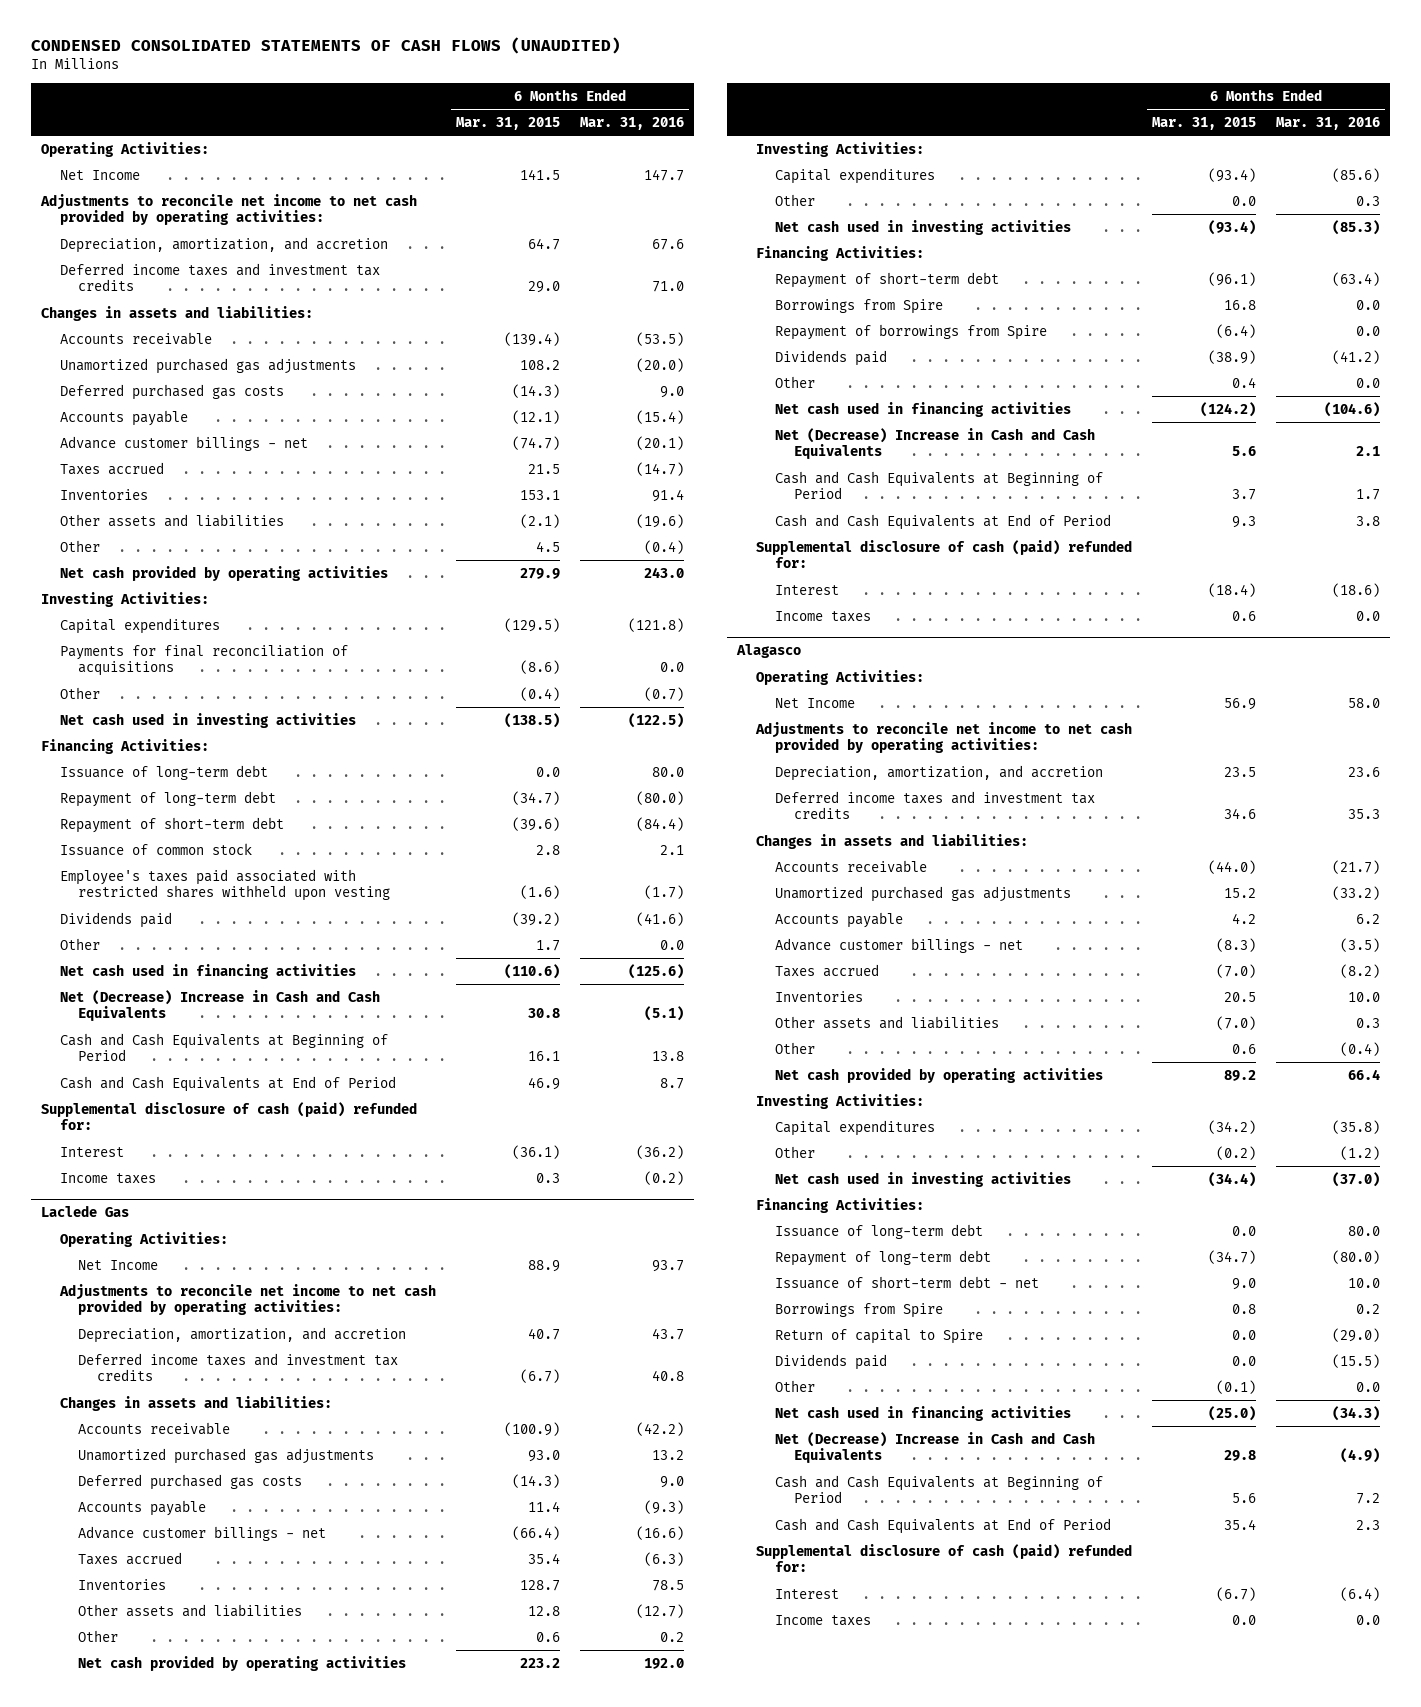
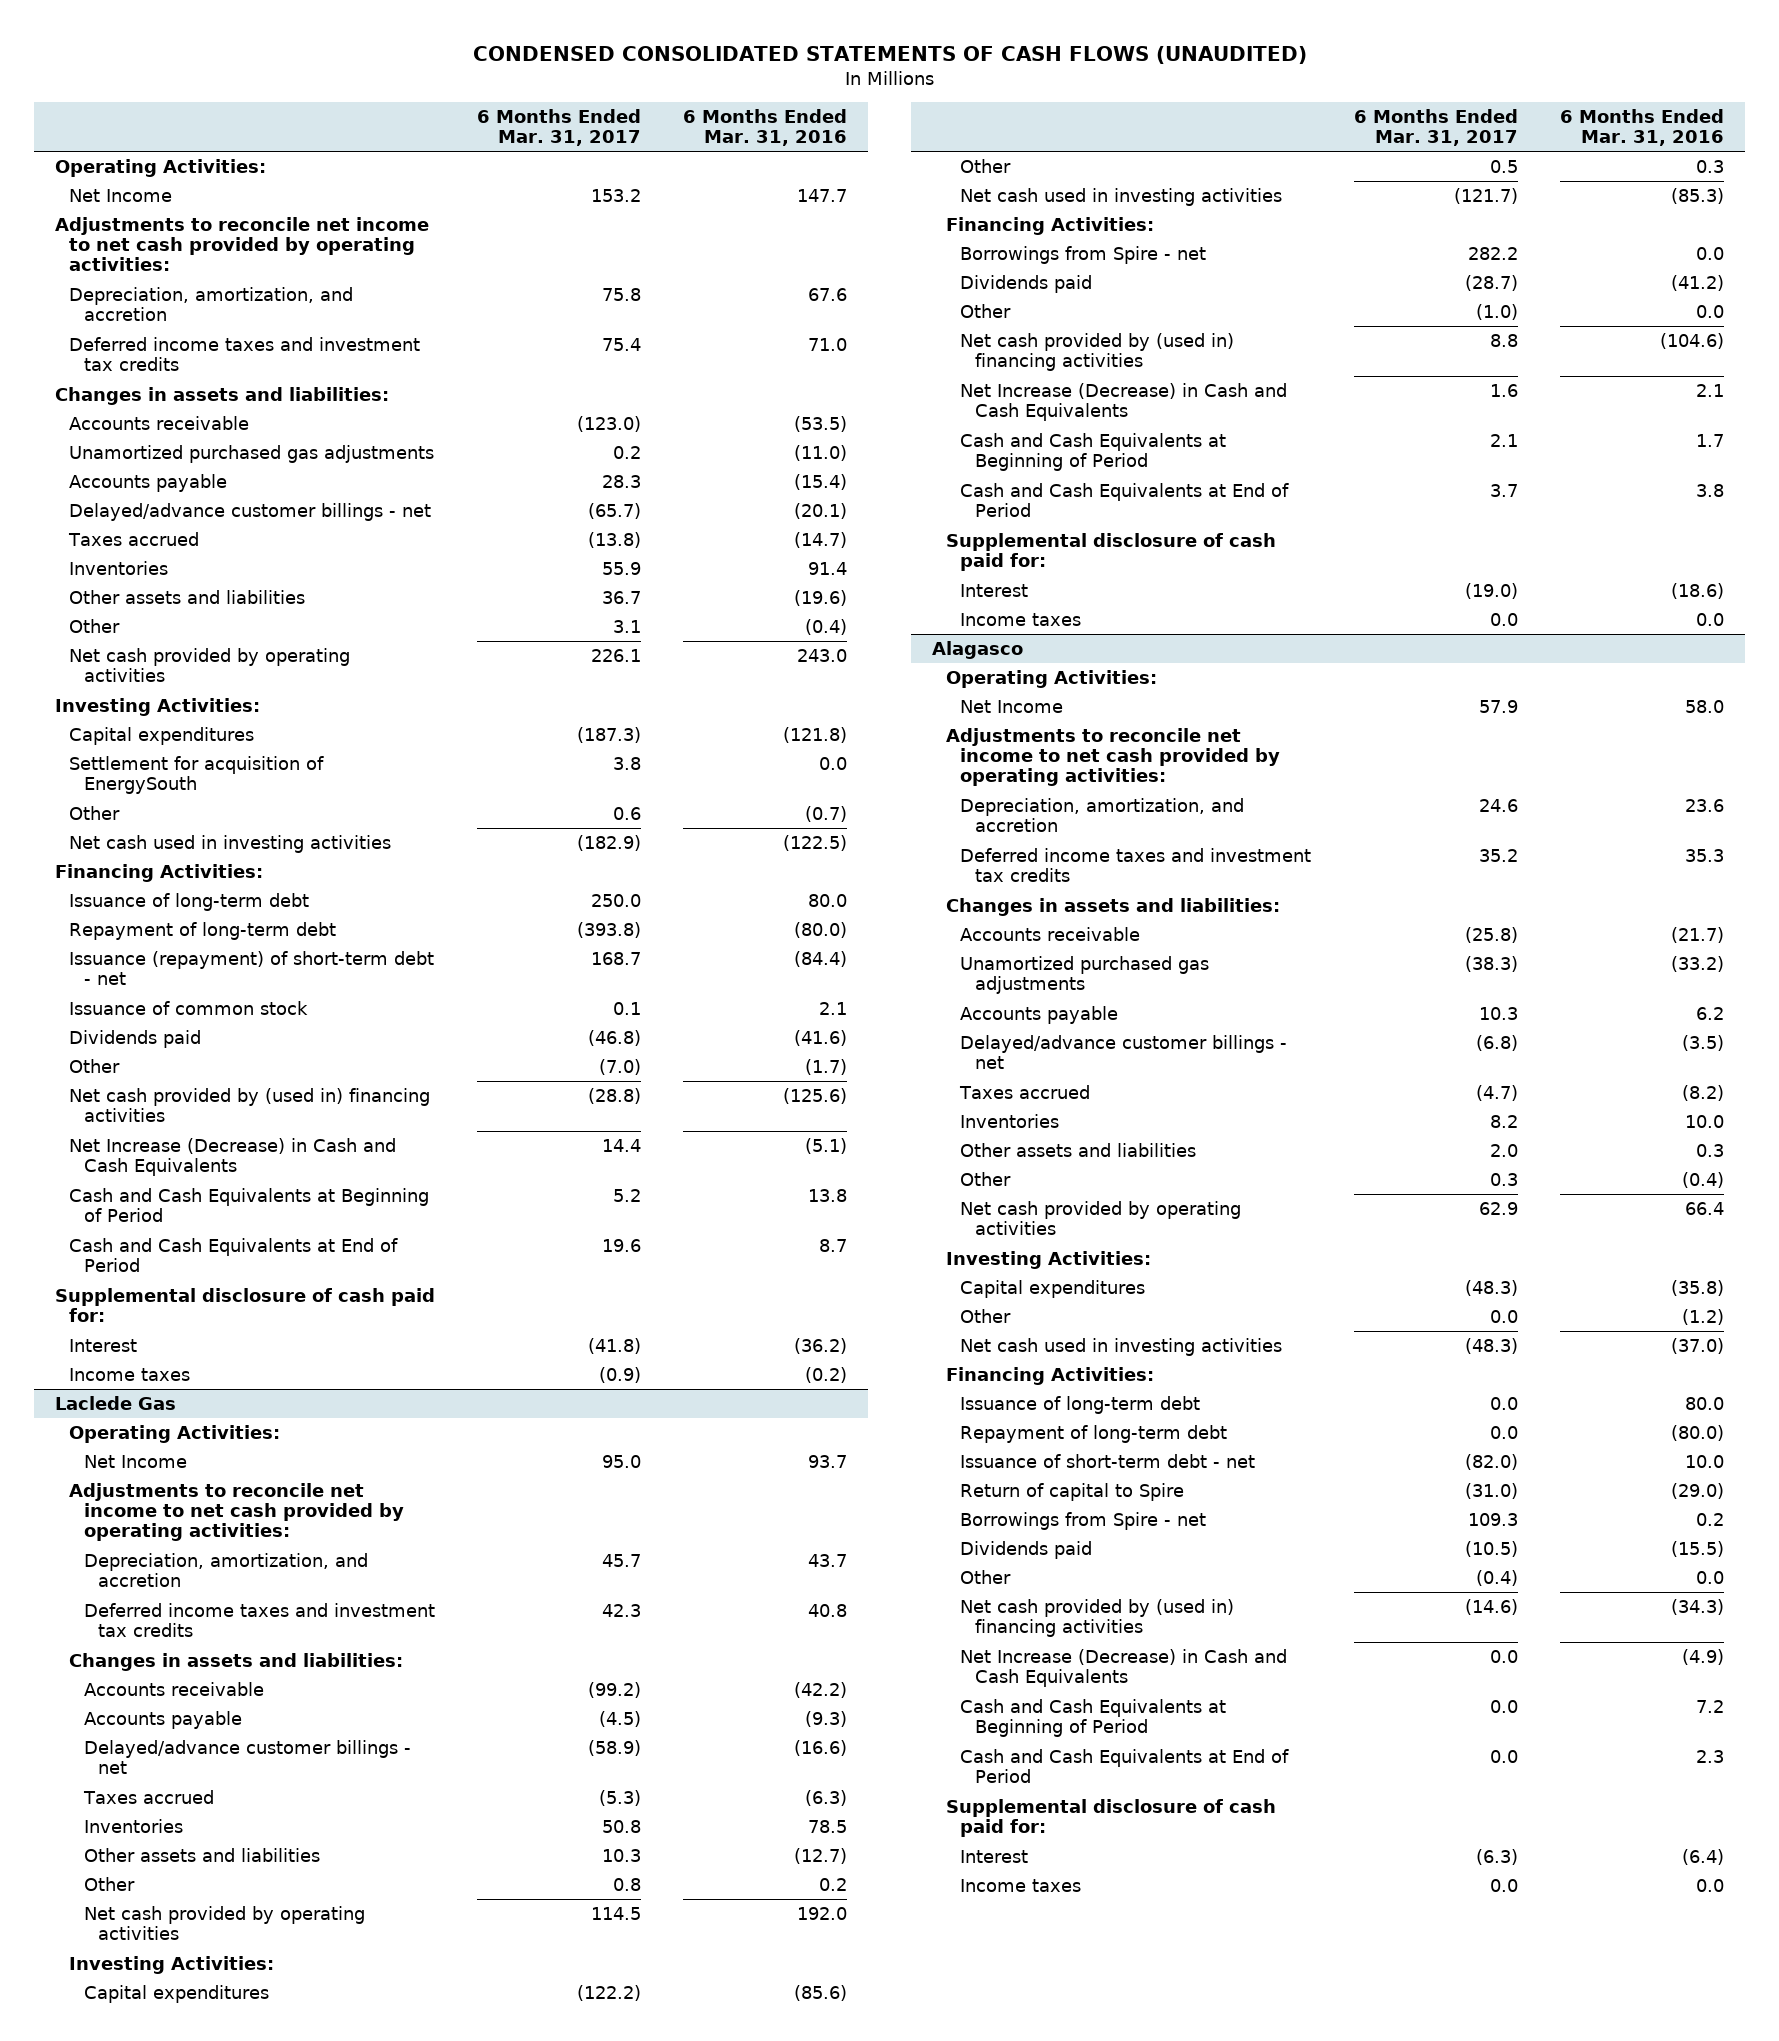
- | 6 Months Ended Mar. 31, 2015 | 6 Months Ended Mar. 31, 2016
+ | 6 Months Ended Mar. 31, 2017 | 6 Months Ended Mar. 31, 2016
- Unamortized purchased gas adjustments | 108.2 | (20.0)
- Deferred purchased gas costs | (14.3) | 9.0
+ Unamortized purchased gas adjustments | 0.2 | (11.0)
- Advance customer billings - net | (74.7) | (20.1)
+ Delayed/advance customer billings - net | (65.7) | (20.1)
- Payments for final reconciliation of acquisitions | (8.6) | 0.0
+ Settlement for acquisition of EnergySouth | 3.8 | 0.0
- Repayment of short-term debt | (39.6) | (84.4)
+ Issuance (repayment) of short-term debt - net | 168.7 | (84.4)
- Employee's taxes paid associated with restricted shares withheld upon vesting | (1.6) | (1.7)
- Other | 1.7 | 0.0
- Net cash used in financing activities | (110.6) | (125.6)
- Net (Decrease) Increase in Cash and Cash Equivalents | 30.8 | (5.1)
+ Other | (7.0) | (1.7)
+ Net cash provided by (used in) financing activities | (28.8) | (125.6)
+ Net Increase (Decrease) in Cash and Cash Equivalents | 14.4 | (5.1)
- Supplemental disclosure of cash (paid) refunded for:
+ Supplemental disclosure of cash paid for:
@ Laclede Gas
- Unamortized purchased gas adjustments | 93.0 | 13.2
- Deferred purchased gas costs | (14.3) | 9.0
- Advance customer billings - net | (66.4) | (16.6)
+ Delayed/advance customer billings - net | (58.9) | (16.6)
- Repayment of short-term debt | (96.1) | (63.4)
- Borrowings from Spire | 16.8 | 0.0
- Repayment of borrowings from Spire | (6.4) | 0.0
+ Borrowings from Spire - net | 282.2 | 0.0
- Net cash used in financing activities | (124.2) | (104.6)
- Net (Decrease) Increase in Cash and Cash Equivalents | 5.6 | 2.1
+ Net cash provided by (used in) financing activities | 8.8 | (104.6)
+ Net Increase (Decrease) in Cash and Cash Equivalents | 1.6 | 2.1
- Supplemental disclosure of cash (paid) refunded for:
+ Supplemental disclosure of cash paid for:
@ Alagasco
- Advance customer billings - net | (8.3) | (3.5)
+ Delayed/advance customer billings - net | (6.8) | (3.5)
- Borrowings from Spire | 0.8 | 0.2
+ Borrowings from Spire - net | 109.3 | 0.2
- Net cash used in financing activities | (25.0) | (34.3)
- Net (Decrease) Increase in Cash and Cash Equivalents | 29.8 | (4.9)
+ Net cash provided by (used in) financing activities | (14.6) | (34.3)
+ Net Increase (Decrease) in Cash and Cash Equivalents | 0.0 | (4.9)
- Supplemental disclosure of cash (paid) refunded for:
+ Supplemental disclosure of cash paid for:

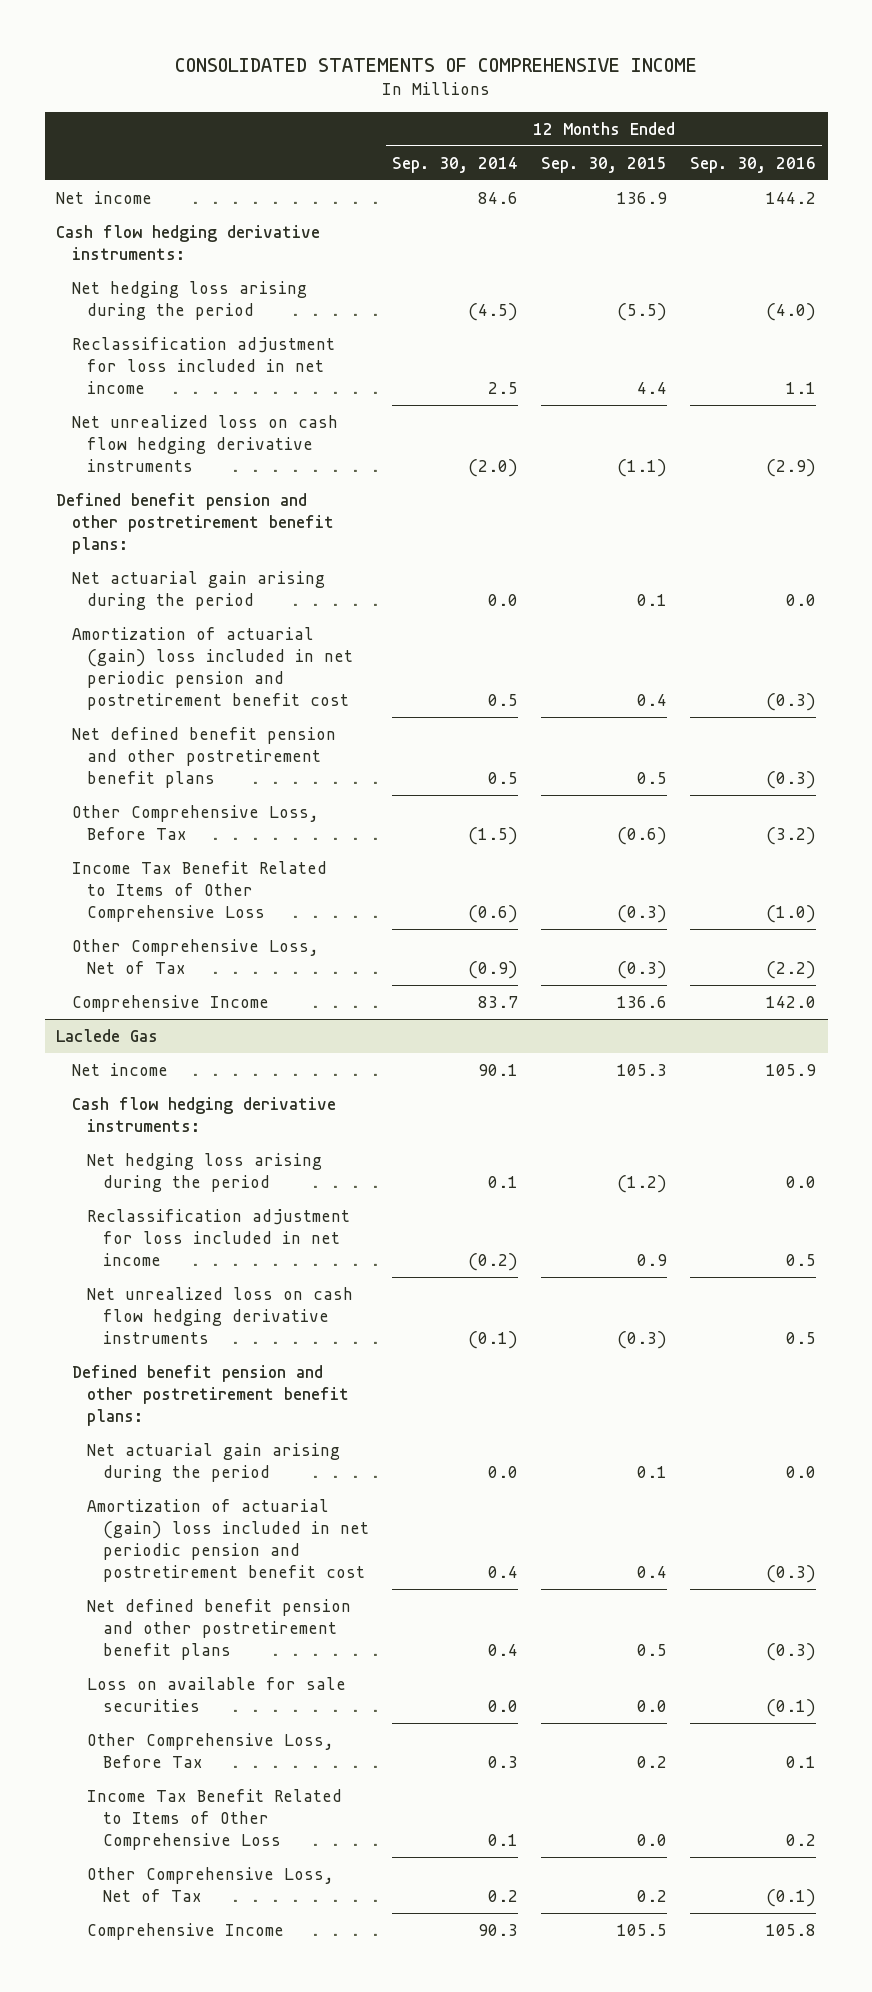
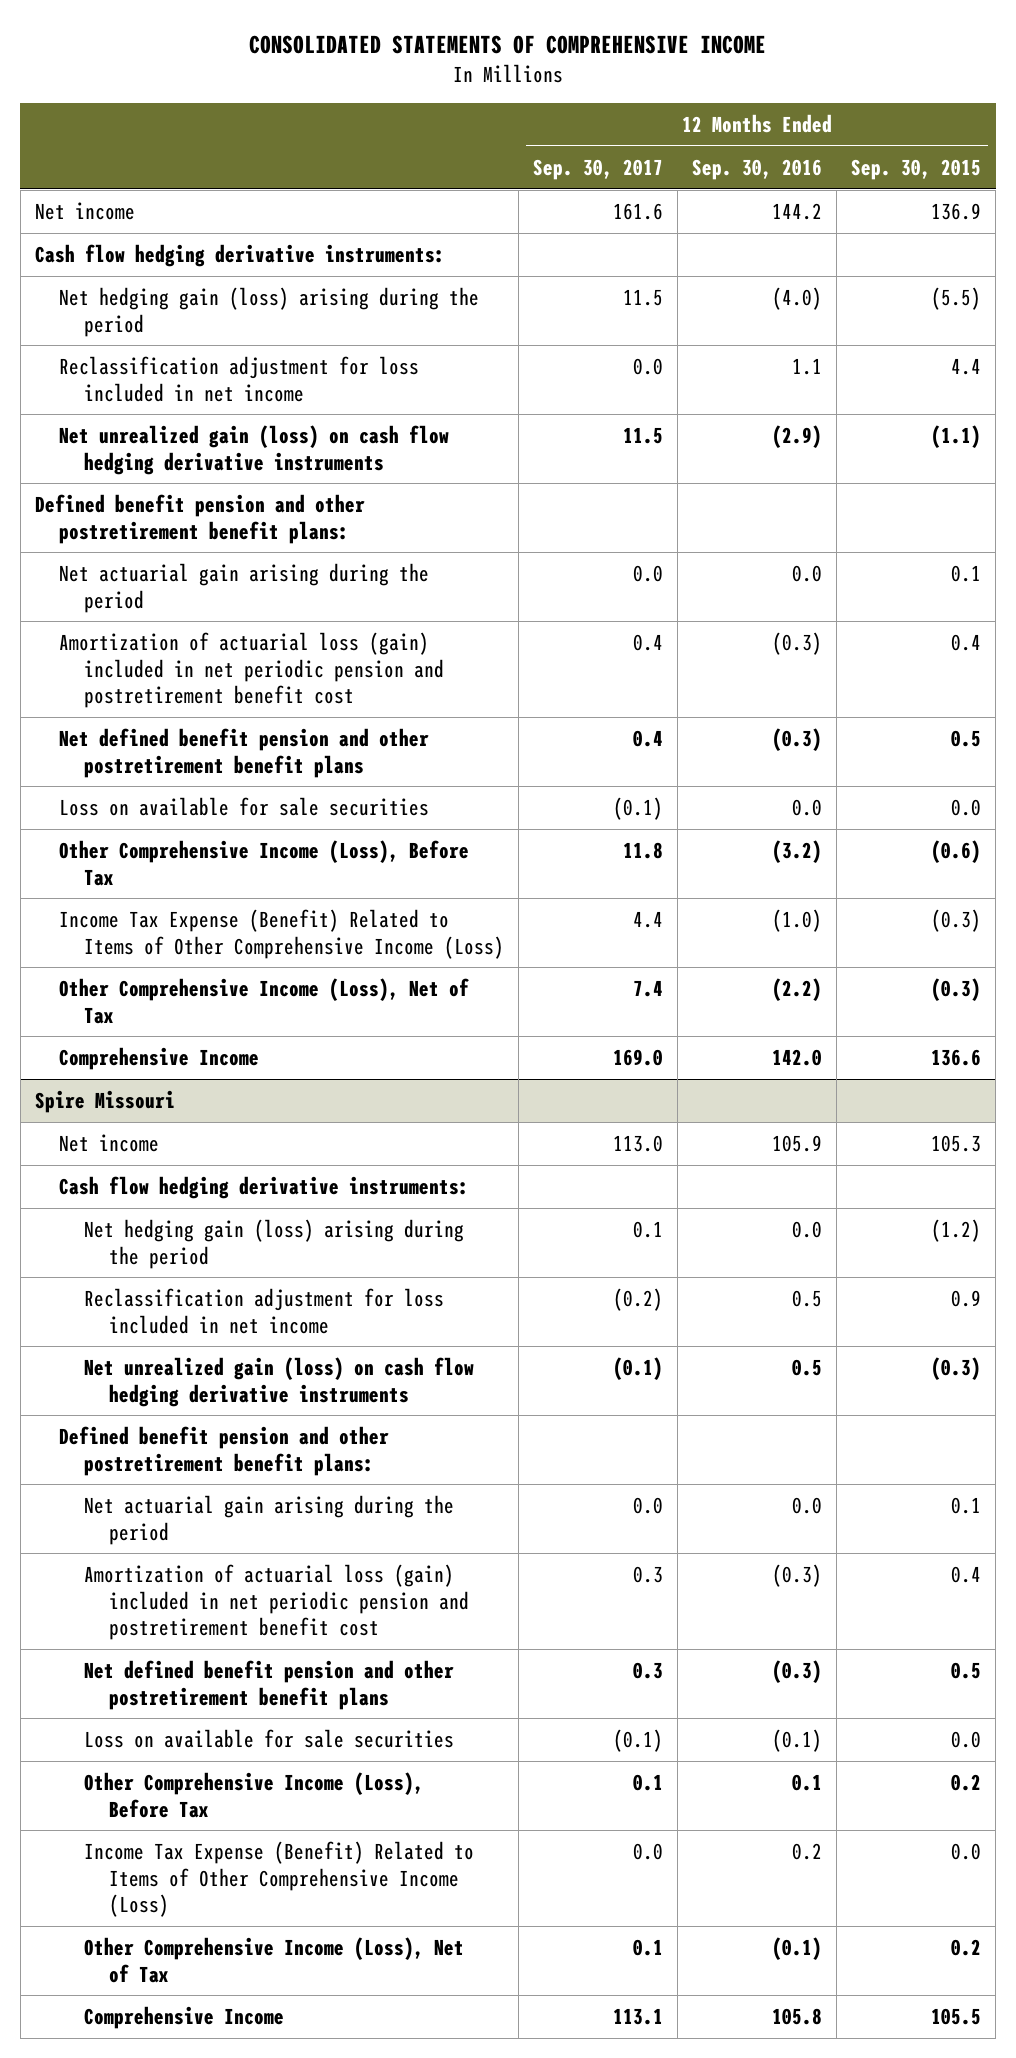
- | 12 Months Ended Sep. 30, 2014 | 12 Months Ended Sep. 30, 2015 | 12 Months Ended Sep. 30, 2016
+ | 12 Months Ended Sep. 30, 2017 | 12 Months Ended Sep. 30, 2016 | 12 Months Ended Sep. 30, 2015
- Net hedging loss arising during the period | (4.5) | (5.5) | (4.0)
+ Net hedging gain (loss) arising during the period | 11.5 | (4.0) | (5.5)
- Net unrealized loss on cash flow hedging derivative instruments | (2.0) | (1.1) | (2.9)
+ Net unrealized gain (loss) on cash flow hedging derivative instruments | 11.5 | (2.9) | (1.1)
- Amortization of actuarial (gain) loss included in net periodic pension and postretirement benefit cost | 0.5 | 0.4 | (0.3)
+ Amortization of actuarial loss (gain) included in net periodic pension and postretirement benefit cost | 0.4 | (0.3) | 0.4
- Other Comprehensive Loss, Before Tax | (1.5) | (0.6) | (3.2)
- Income Tax Benefit Related to Items of Other Comprehensive Loss | (0.6) | (0.3) | (1.0)
- Other Comprehensive Loss, Net of Tax | (0.9) | (0.3) | (2.2)
+ Loss on available for sale securities | (0.1) | 0.0 | 0.0
+ Other Comprehensive Income (Loss), Before Tax | 11.8 | (3.2) | (0.6)
+ Income Tax Expense (Benefit) Related to Items of Other Comprehensive Income (Loss) | 4.4 | (1.0) | (0.3)
+ Other Comprehensive Income (Loss), Net of Tax | 7.4 | (2.2) | (0.3)
- Laclede Gas
+ Spire Missouri
- Net hedging loss arising during the period | 0.1 | (1.2) | 0.0
+ Net hedging gain (loss) arising during the period | 0.1 | 0.0 | (1.2)
- Net unrealized loss on cash flow hedging derivative instruments | (0.1) | (0.3) | 0.5
+ Net unrealized gain (loss) on cash flow hedging derivative instruments | (0.1) | 0.5 | (0.3)
- Amortization of actuarial (gain) loss included in net periodic pension and postretirement benefit cost | 0.4 | 0.4 | (0.3)
+ Amortization of actuarial loss (gain) included in net periodic pension and postretirement benefit cost | 0.3 | (0.3) | 0.4
- Other Comprehensive Loss, Before Tax | 0.3 | 0.2 | 0.1
- Income Tax Benefit Related to Items of Other Comprehensive Loss | 0.1 | 0.0 | 0.2
- Other Comprehensive Loss, Net of Tax | 0.2 | 0.2 | (0.1)
+ Other Comprehensive Income (Loss), Before Tax | 0.1 | 0.1 | 0.2
+ Income Tax Expense (Benefit) Related to Items of Other Comprehensive Income (Loss) | 0.0 | 0.2 | 0.0
+ Other Comprehensive Income (Loss), Net of Tax | 0.1 | (0.1) | 0.2

